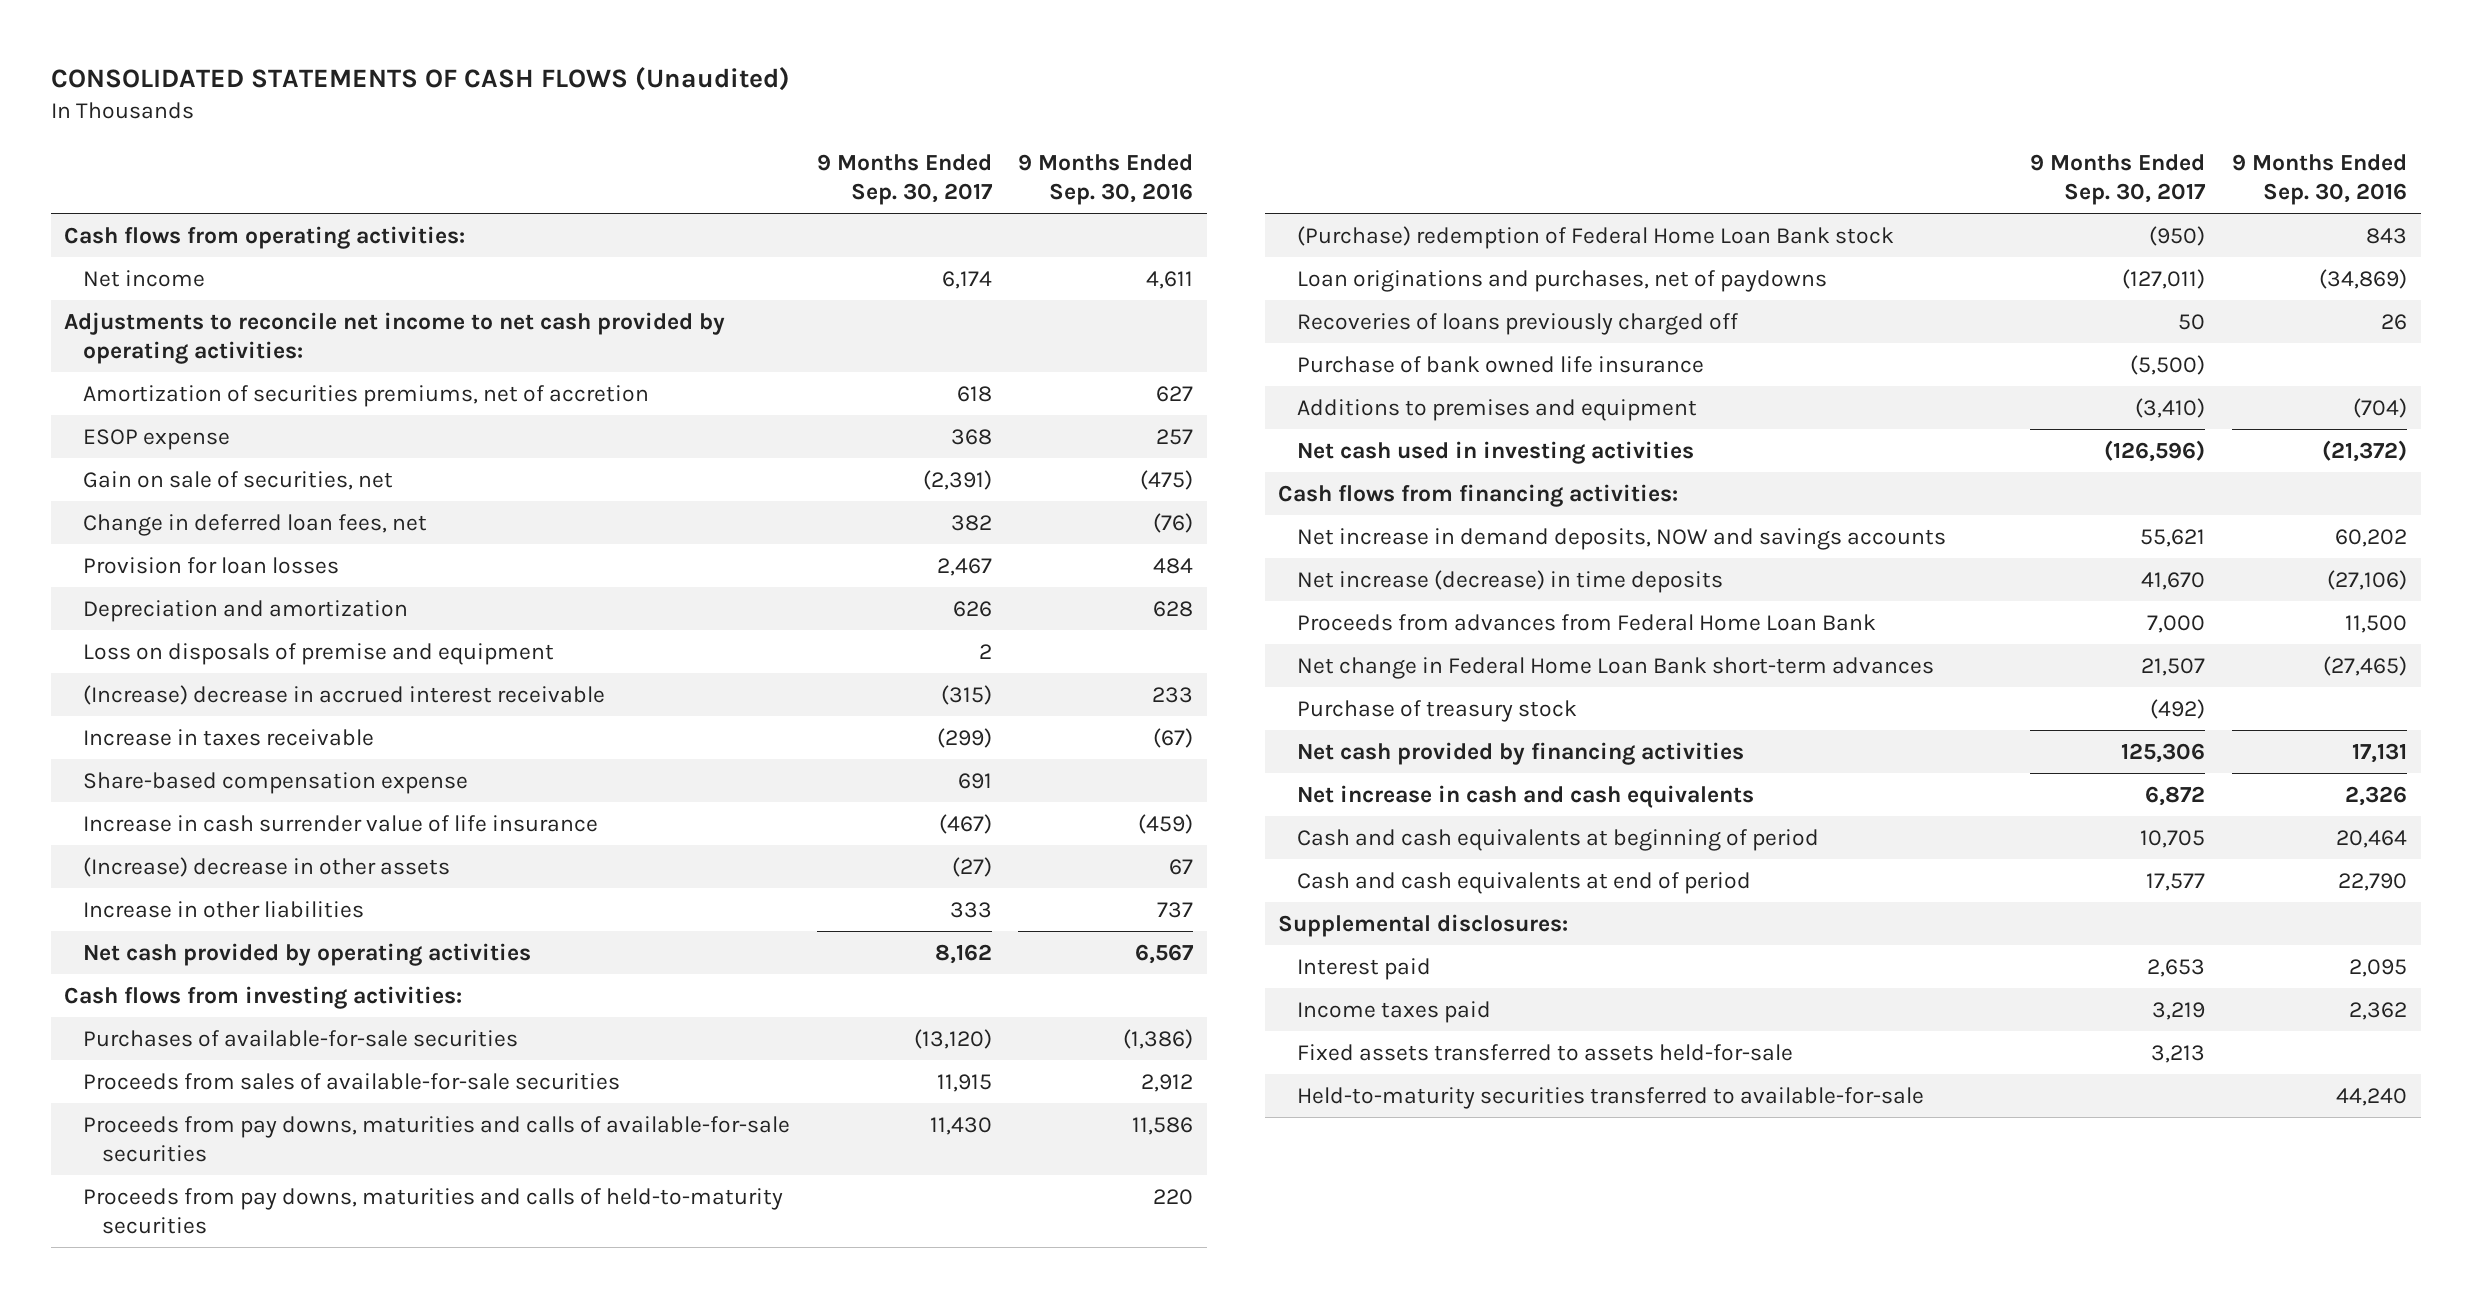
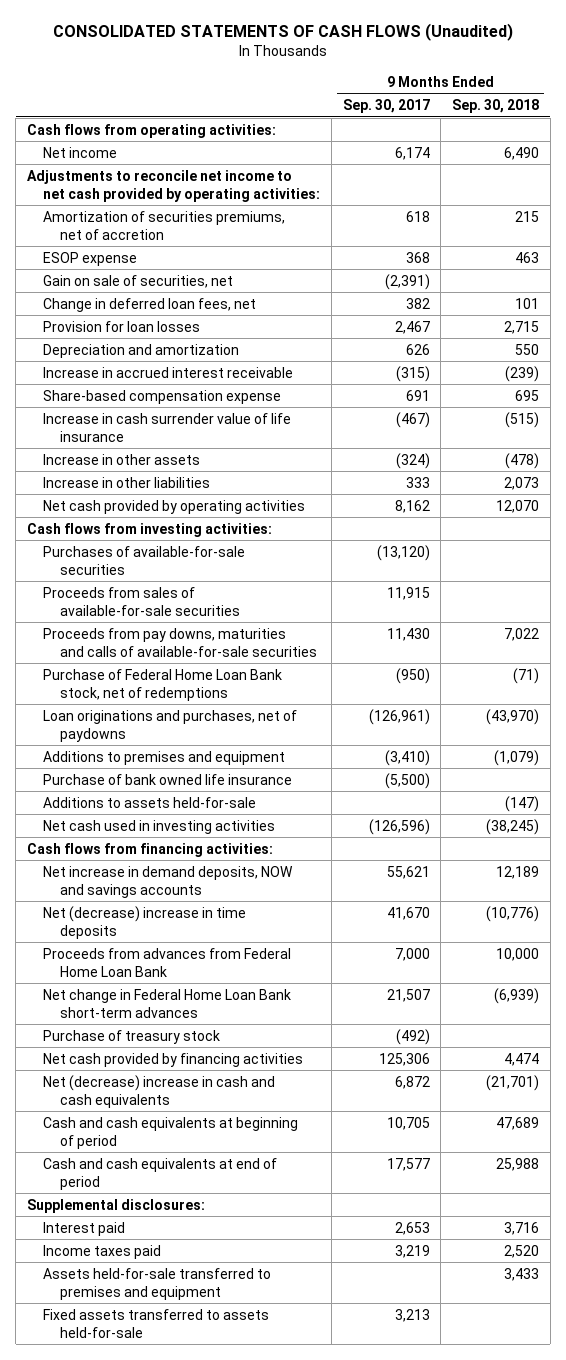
- | 9 Months Ended Sep. 30, 2017 | 9 Months Ended Sep. 30, 2016
+ | 9 Months Ended Sep. 30, 2017 | 9 Months Ended Sep. 30, 2018
- Loss on disposals of premise and equipment | 2 |
- (Increase) decrease in accrued interest receivable | (315) | 233
- Increase in taxes receivable | (299) | (67)
+ Increase in accrued interest receivable | (315) | (239)
- (Increase) decrease in other assets | (27) | 67
+ Increase in other assets | (324) | (478)
- Proceeds from pay downs, maturities and calls of held-to-maturity securities | | 220
- (Purchase) redemption of Federal Home Loan Bank stock | (950) | 843
- Loan originations and purchases, net of paydowns | (127,011) | (34,869)
- Recoveries of loans previously charged off | 50 | 26
+ Purchase of Federal Home Loan Bank stock, net of redemptions | (950) | (71)
+ Loan originations and purchases, net of paydowns | (126,961) | (43,970)
moved down: Purchase of bank owned life insurance | (5,500) |
+ Additions to assets held-for-sale | | (147)
- Net increase (decrease) in time deposits | 41,670 | (27,106)
+ Net (decrease) increase in time deposits | 41,670 | (10,776)
- Net increase in cash and cash equivalents | 6,872 | 2,326
+ Net (decrease) increase in cash and cash equivalents | 6,872 | (21,701)
+ Assets held-for-sale transferred to premises and equipment | | 3,433
- Held-to-maturity securities transferred to available-for-sale | | 44,240

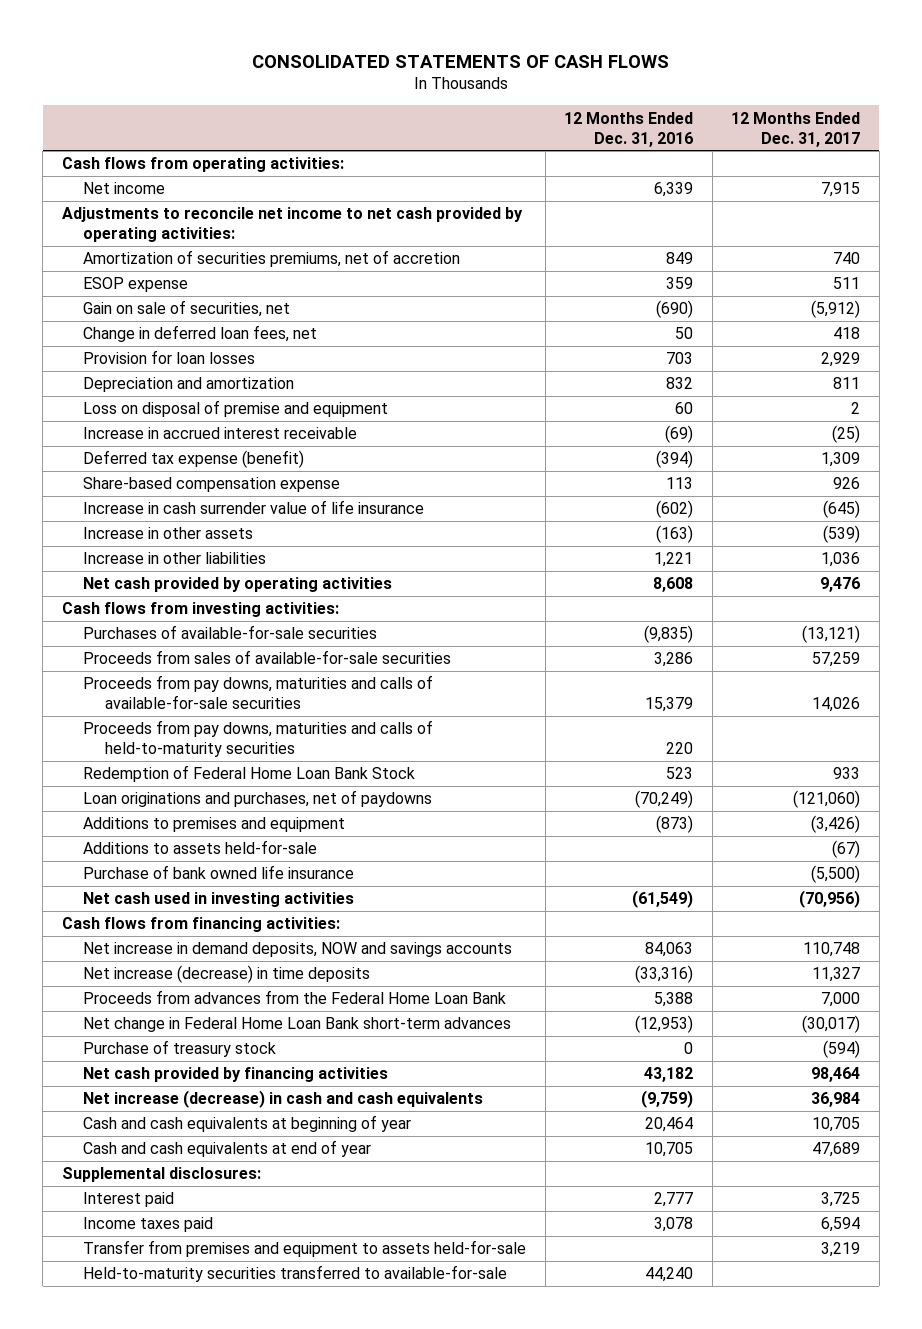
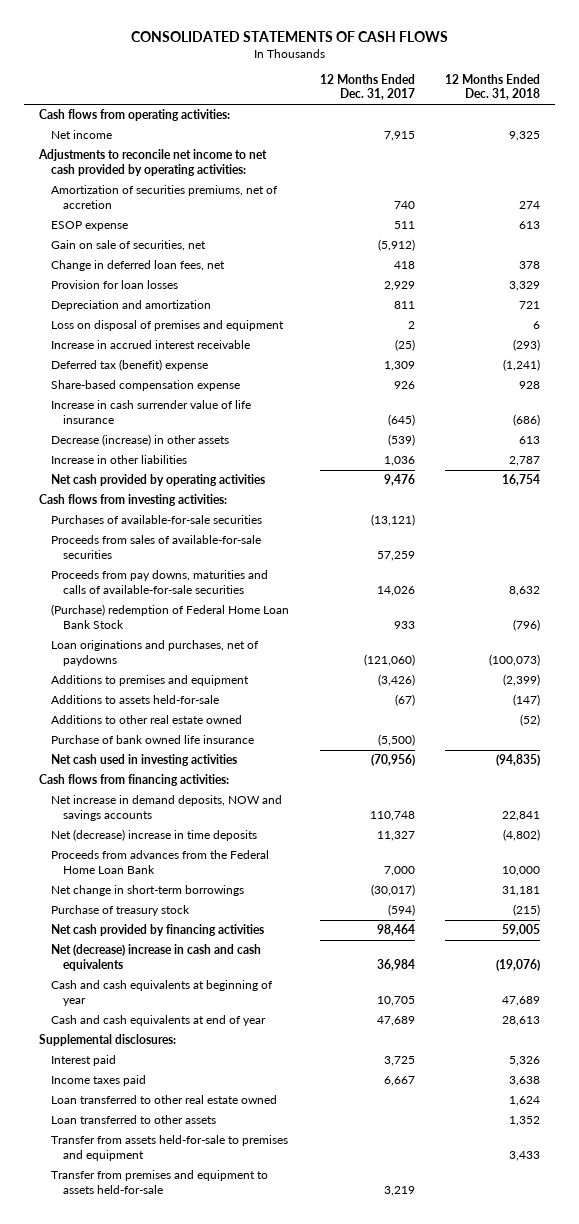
- | 12 Months Ended Dec. 31, 2016 | 12 Months Ended Dec. 31, 2017
+ | 12 Months Ended Dec. 31, 2017 | 12 Months Ended Dec. 31, 2018
- Loss on disposal of premise and equipment | 60 | 2
+ Loss on disposal of premises and equipment | 2 | 6
- Deferred tax expense (benefit) | (394) | 1,309
+ Deferred tax (benefit) expense | 1,309 | (1,241)
- Increase in other assets | (163) | (539)
+ Decrease (increase) in other assets | (539) | 613
- Proceeds from pay downs, maturities and calls of held-to-maturity securities | 220 |
- Redemption of Federal Home Loan Bank Stock | 523 | 933
+ (Purchase) redemption of Federal Home Loan Bank Stock | 933 | (796)
+ Additions to other real estate owned | | (52)
- Net increase (decrease) in time deposits | (33,316) | 11,327
+ Net (decrease) increase in time deposits | 11,327 | (4,802)
- Net change in Federal Home Loan Bank short-term advances | (12,953) | (30,017)
+ Net change in short-term borrowings | (30,017) | 31,181
- Net increase (decrease) in cash and cash equivalents | (9,759) | 36,984
+ Net (decrease) increase in cash and cash equivalents | 36,984 | (19,076)
- Income taxes paid | 3,078 | 6,594
+ Income taxes paid | 6,667 | 3,638
+ Loan transferred to other real estate owned | | 1,624
+ Loan transferred to other assets | | 1,352
+ Transfer from assets held-for-sale to premises and equipment | | 3,433
- Held-to-maturity securities transferred to available-for-sale | 44,240 |

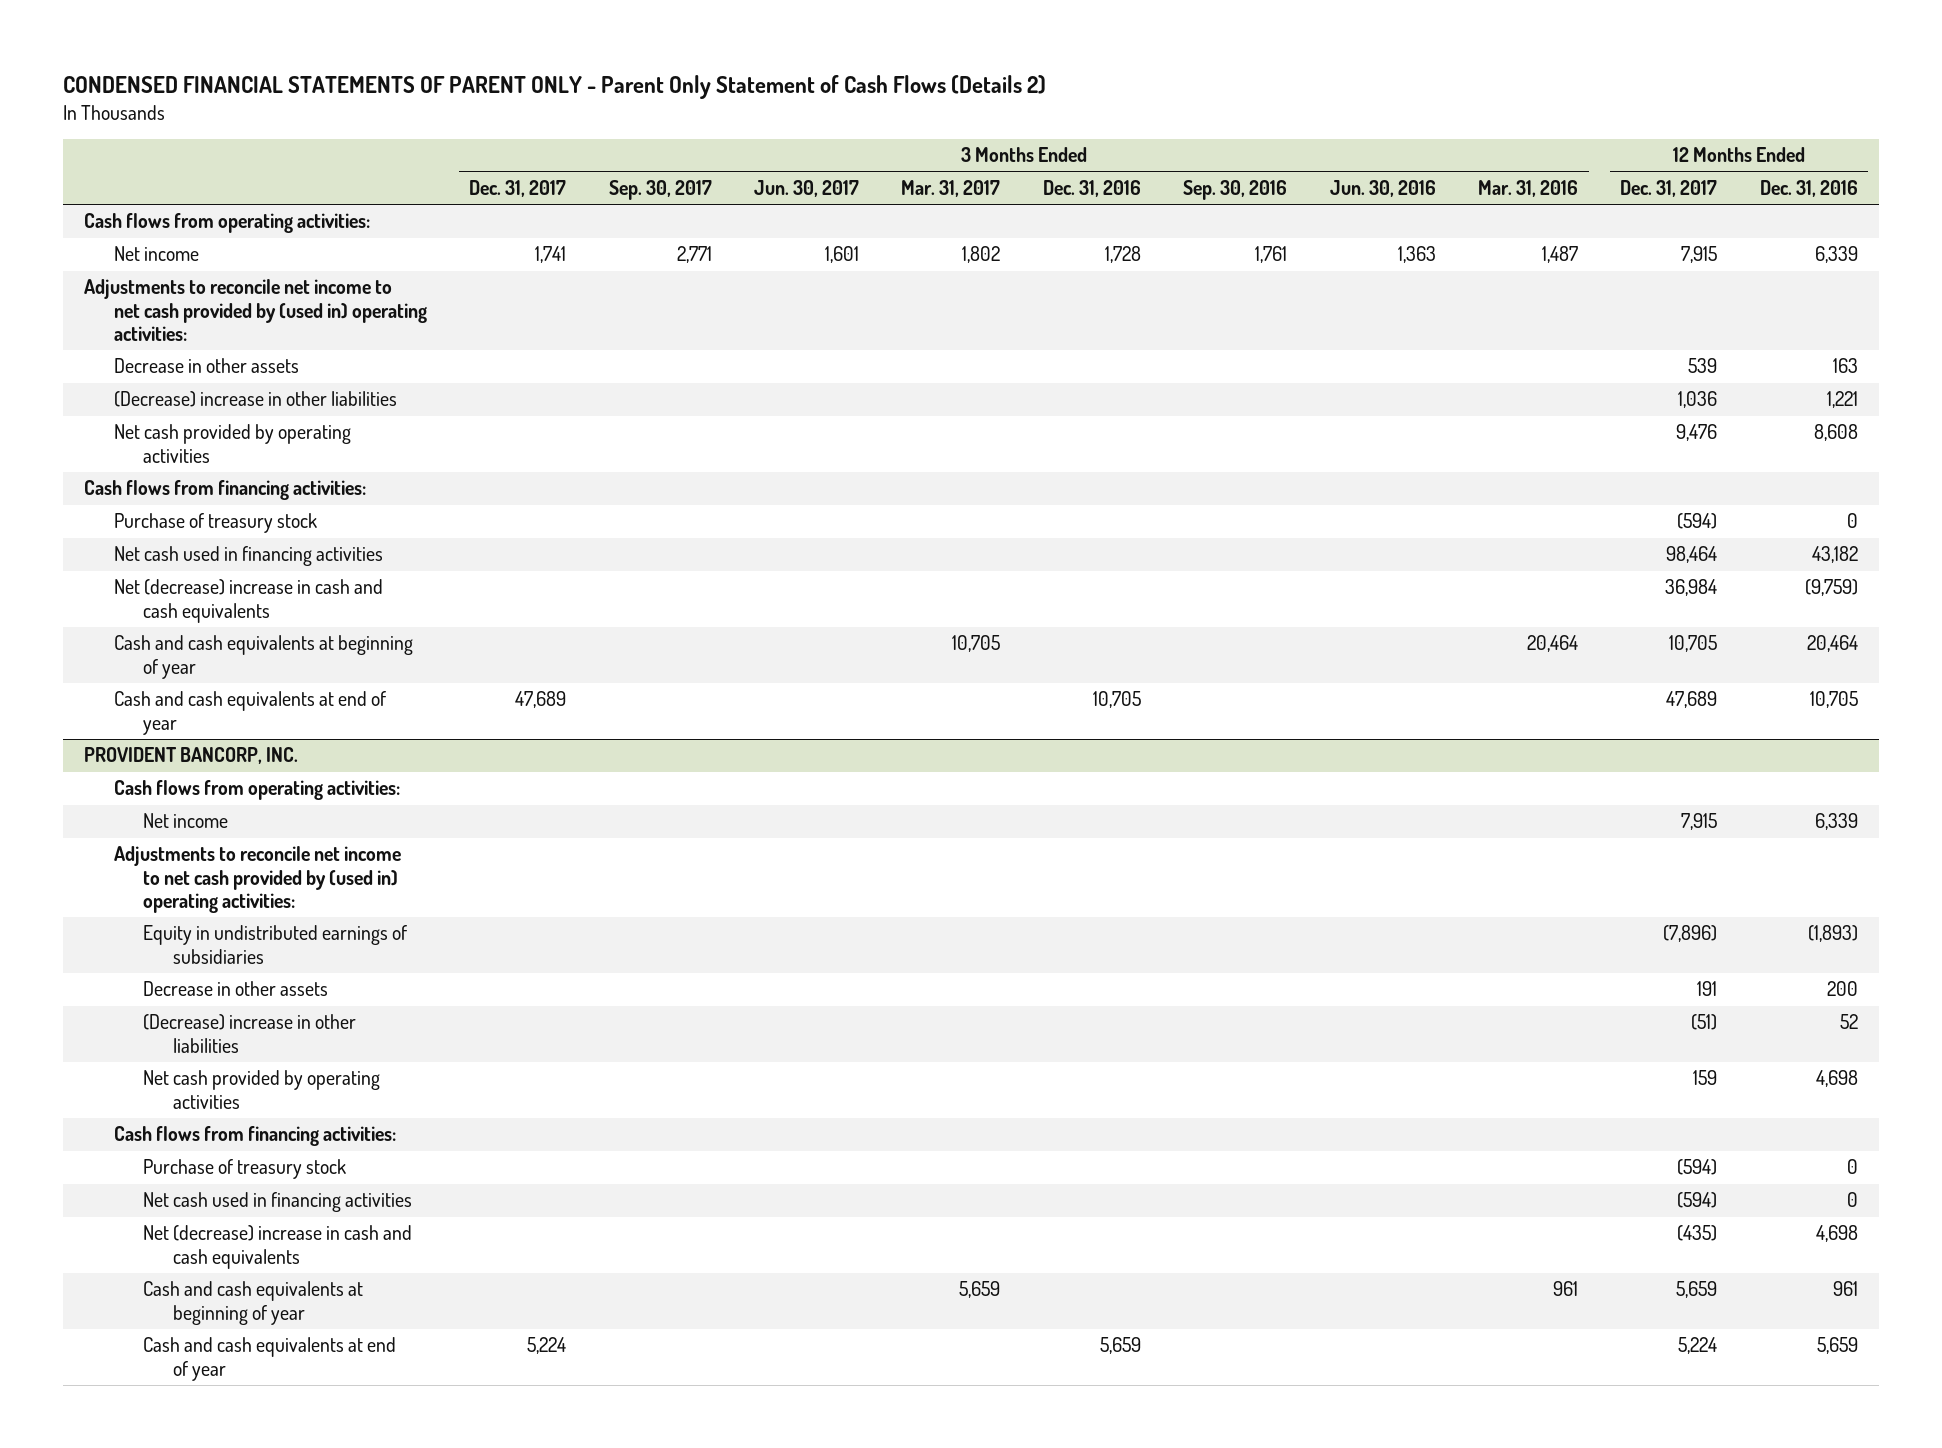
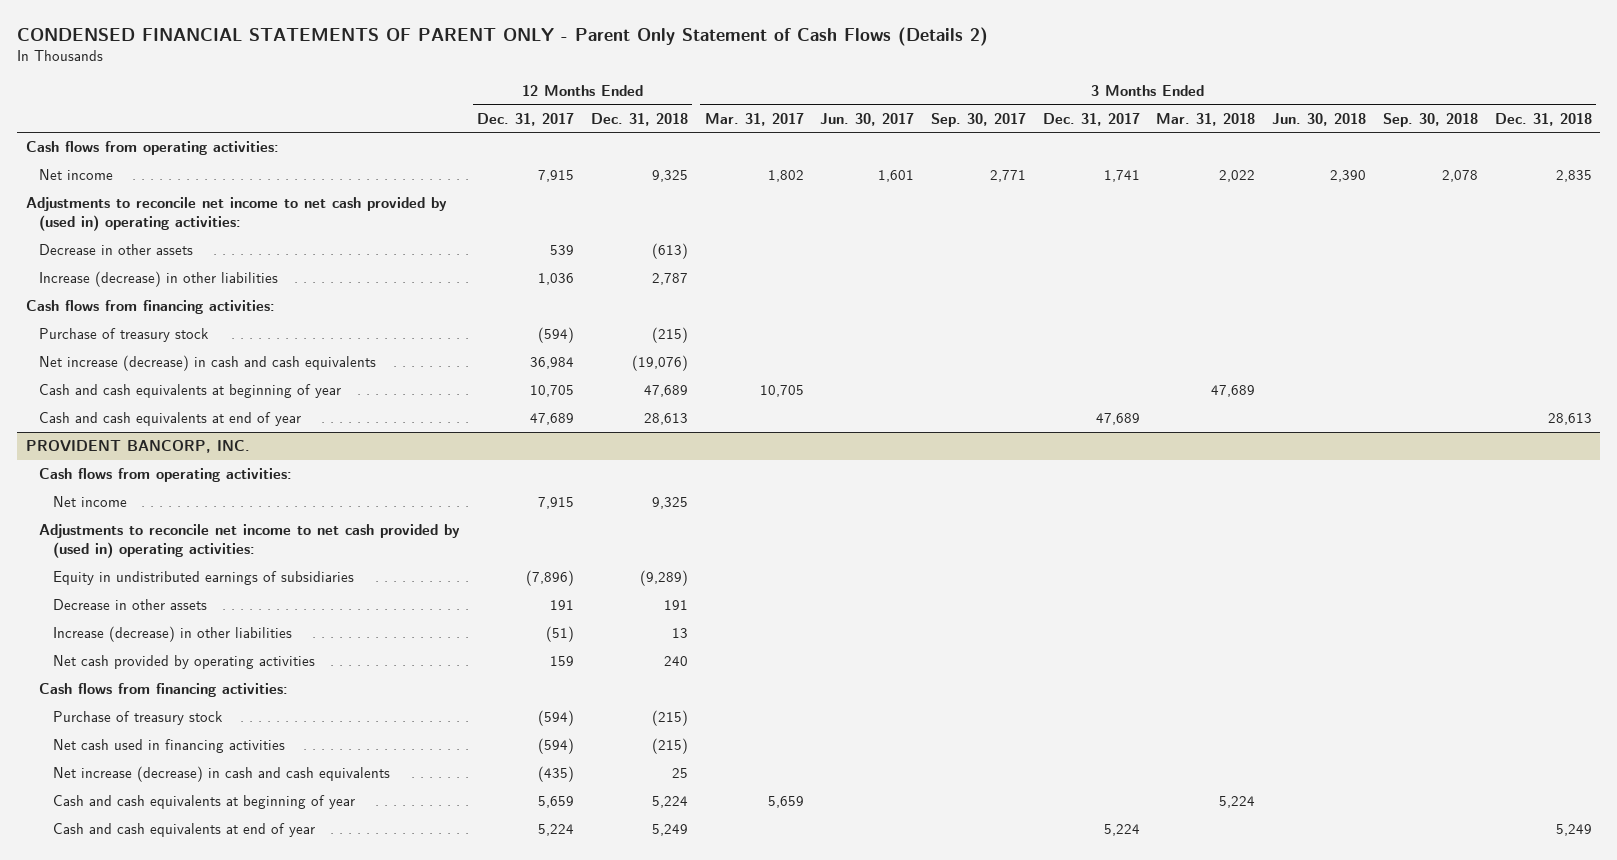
- | 3 Months Ended Dec. 31, 2017 | 3 Months Ended Sep. 30, 2017 | 3 Months Ended Jun. 30, 2017 | 3 Months Ended Mar. 31, 2017 | 3 Months Ended Dec. 31, 2016 | 3 Months Ended Sep. 30, 2016 | 3 Months Ended Jun. 30, 2016 | 3 Months Ended Mar. 31, 2016 | 12 Months Ended Dec. 31, 2017 | 12 Months Ended Dec. 31, 2016
+ | 12 Months Ended Dec. 31, 2017 | 12 Months Ended Dec. 31, 2018 | 3 Months Ended Mar. 31, 2017 | 3 Months Ended Jun. 30, 2017 | 3 Months Ended Sep. 30, 2017 | 3 Months Ended Dec. 31, 2017 | 3 Months Ended Mar. 31, 2018 | 3 Months Ended Jun. 30, 2018 | 3 Months Ended Sep. 30, 2018 | 3 Months Ended Dec. 31, 2018
- (Decrease) increase in other liabilities | | | | | | | | | 1,036 | 1,221
- Net cash provided by operating activities | | | | | | | | | 9,476 | 8,608
+ Increase (decrease) in other liabilities | 1,036 | 2,787 | | | | | | | |
- Net cash used in financing activities | | | | | | | | | 98,464 | 43,182
- Net (decrease) increase in cash and cash equivalents | | | | | | | | | 36,984 | (9,759)
+ Net increase (decrease) in cash and cash equivalents | 36,984 | (19,076) | | | | | | | |
@ PROVIDENT BANCORP, INC.
- (Decrease) increase in other liabilities | | | | | | | | | (51) | 52
+ Increase (decrease) in other liabilities | (51) | 13 | | | | | | | |
- Net (decrease) increase in cash and cash equivalents | | | | | | | | | (435) | 4,698
+ Net increase (decrease) in cash and cash equivalents | (435) | 25 | | | | | | | |

